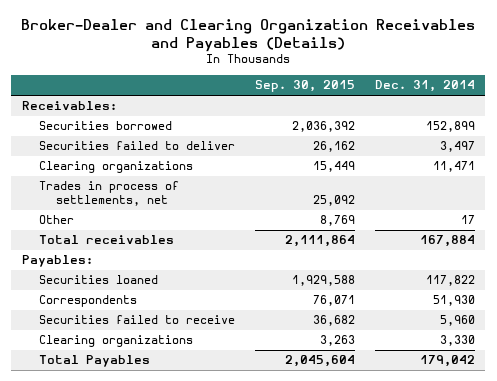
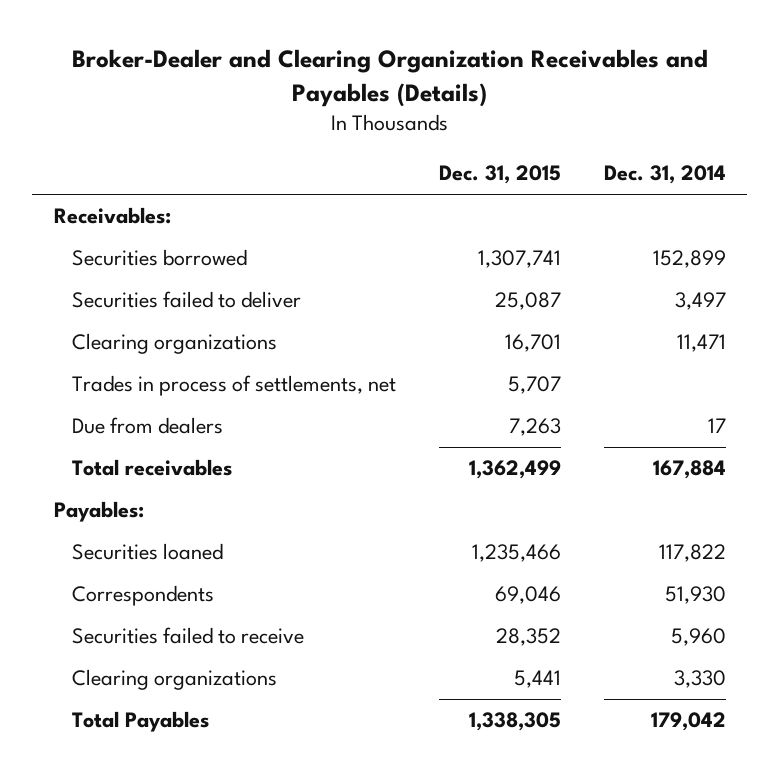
- | Sep. 30, 2015 | Dec. 31, 2014
+ | Dec. 31, 2015 | Dec. 31, 2014
- Other | 8,769 | 17
+ Due from dealers | 7,263 | 17

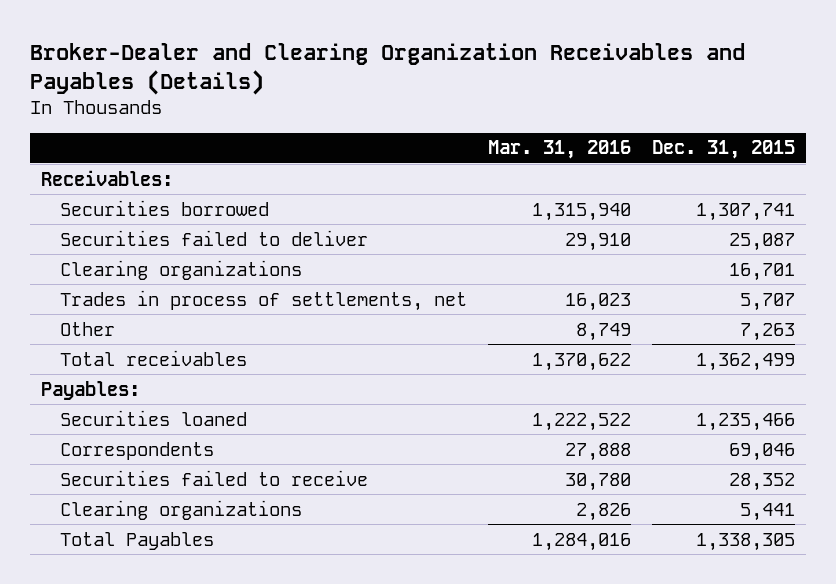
- | Dec. 31, 2015 | Dec. 31, 2014
+ | Mar. 31, 2016 | Dec. 31, 2015
- Due from dealers | 7,263 | 17
+ Other | 8,749 | 7,263

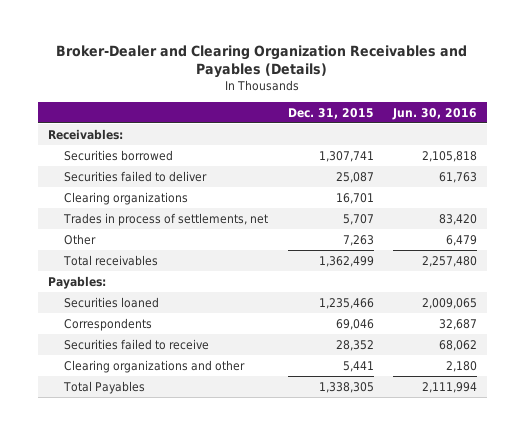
- | Mar. 31, 2016 | Dec. 31, 2015
+ | Dec. 31, 2015 | Jun. 30, 2016
- Clearing organizations | 2,826 | 5,441
+ Clearing organizations and other | 5,441 | 2,180

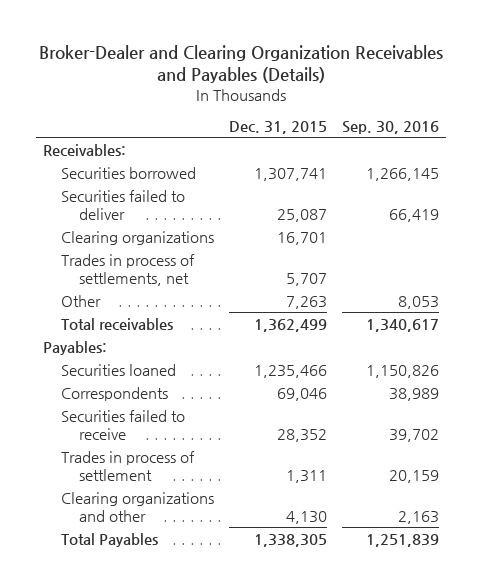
- | Dec. 31, 2015 | Jun. 30, 2016
+ | Dec. 31, 2015 | Sep. 30, 2016
- Clearing organizations and other | 5,441 | 2,180
+ Trades in process of settlement | 1,311 | 20,159
+ Clearing organizations and other | 4,130 | 2,163

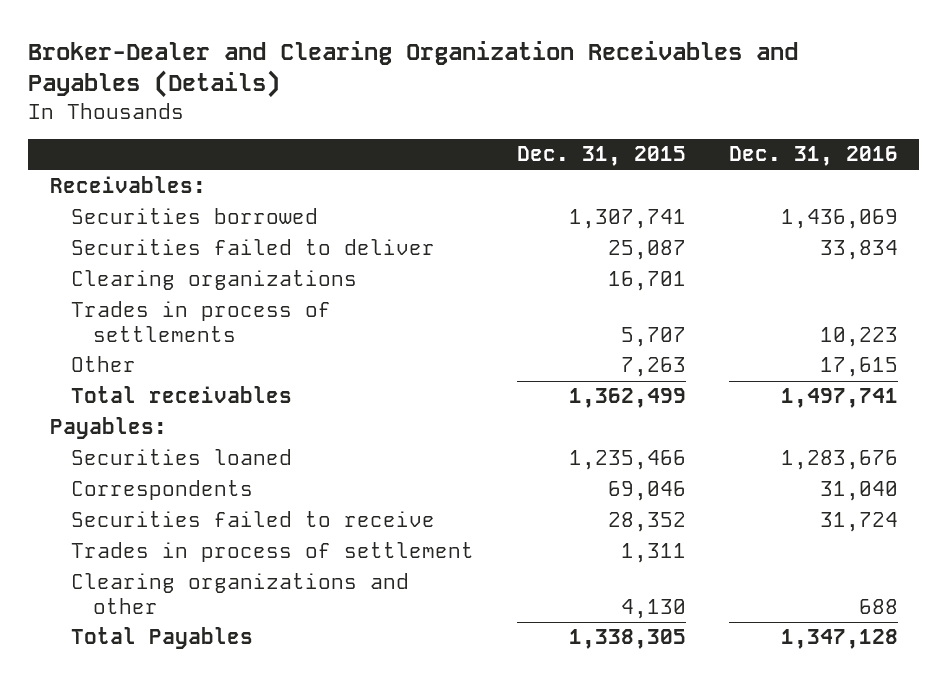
- | Dec. 31, 2015 | Sep. 30, 2016
+ | Dec. 31, 2015 | Dec. 31, 2016
- Trades in process of settlements, net | 5,707 |
+ Trades in process of settlements | 5,707 | 10,223

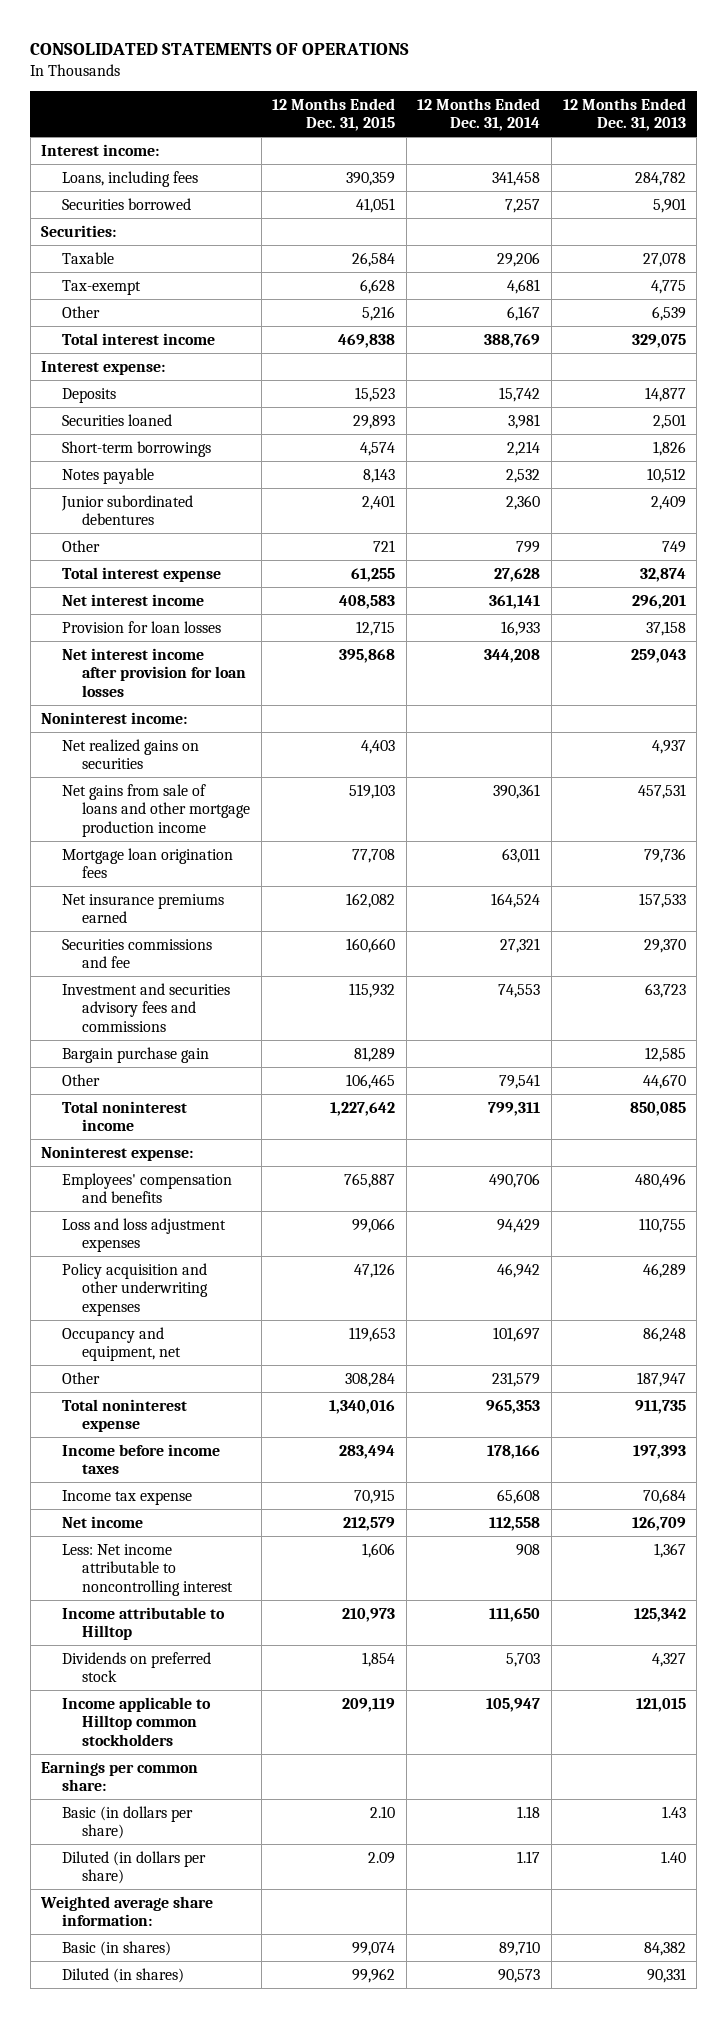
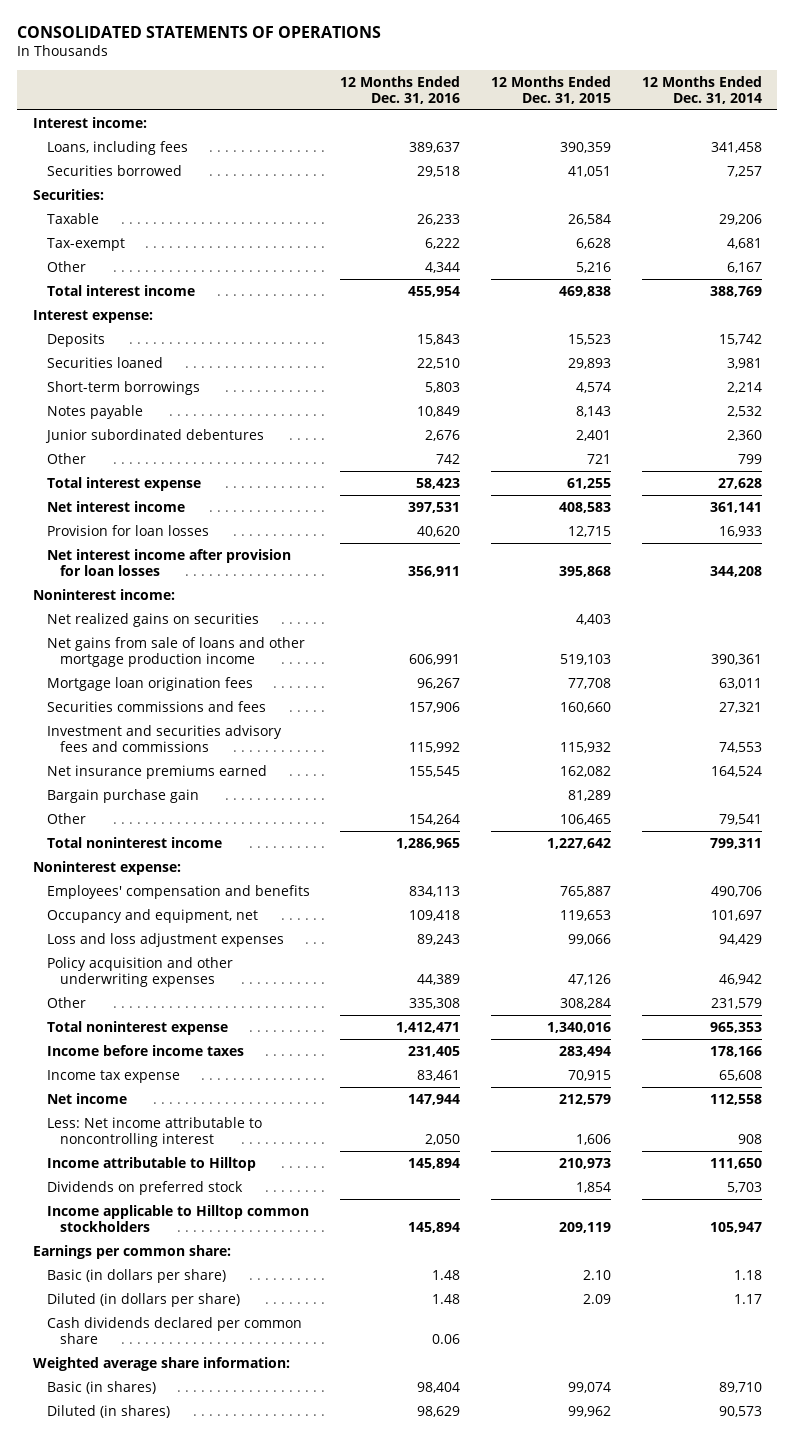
- | 12 Months Ended Dec. 31, 2015 | 12 Months Ended Dec. 31, 2014 | 12 Months Ended Dec. 31, 2013
+ | 12 Months Ended Dec. 31, 2016 | 12 Months Ended Dec. 31, 2015 | 12 Months Ended Dec. 31, 2014
- Securities commissions and fee | 160,660 | 27,321 | 29,370
+ Securities commissions and fees | 157,906 | 160,660 | 27,321
moved down: Net insurance premiums earned | 155,545 | 162,082 | 164,524
moved up: Occupancy and equipment, net | 109,418 | 119,653 | 101,697
+ Cash dividends declared per common share | 0.06 | |

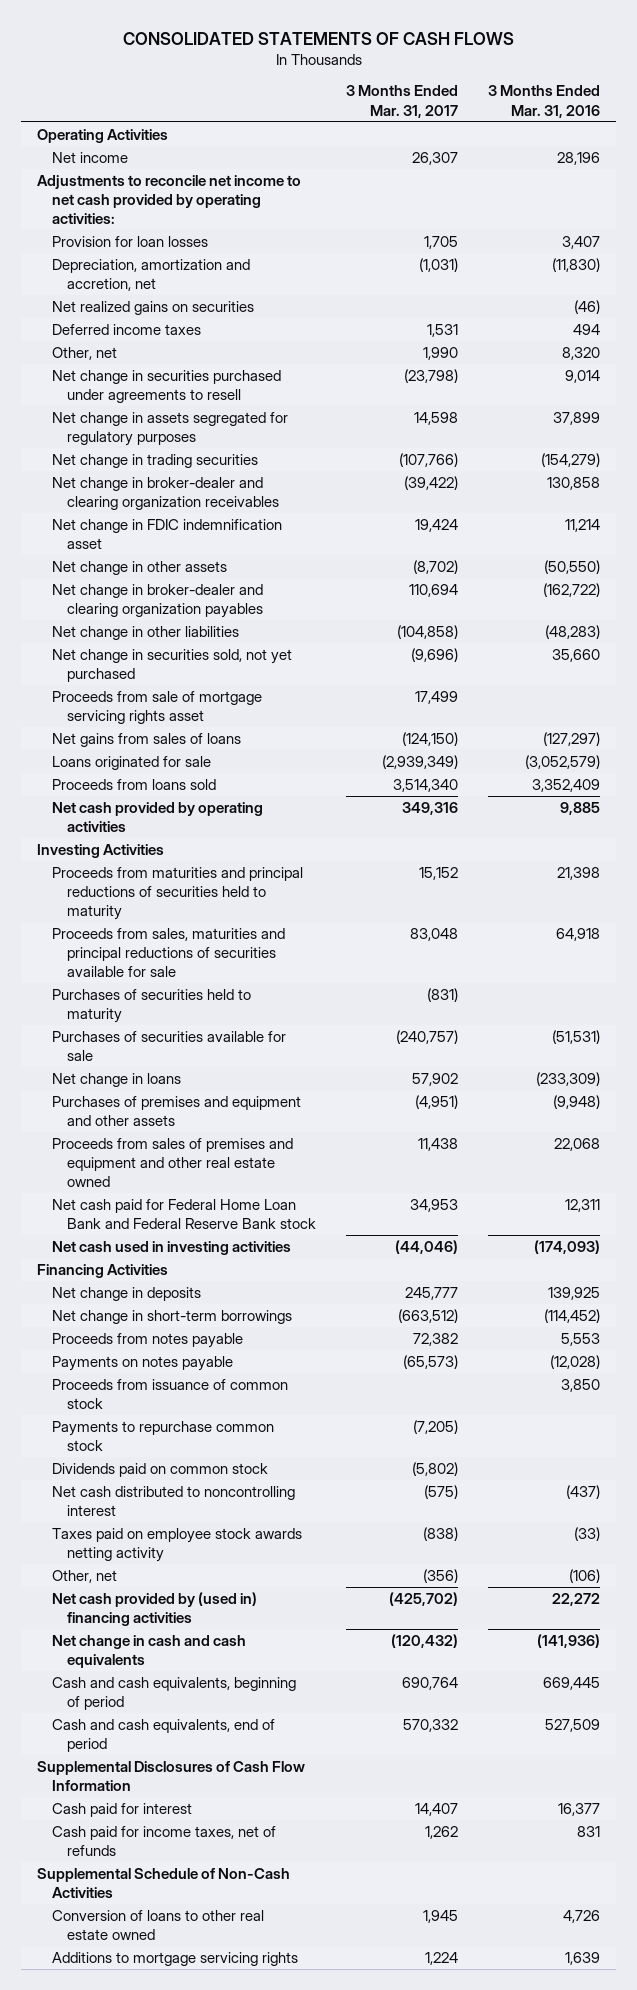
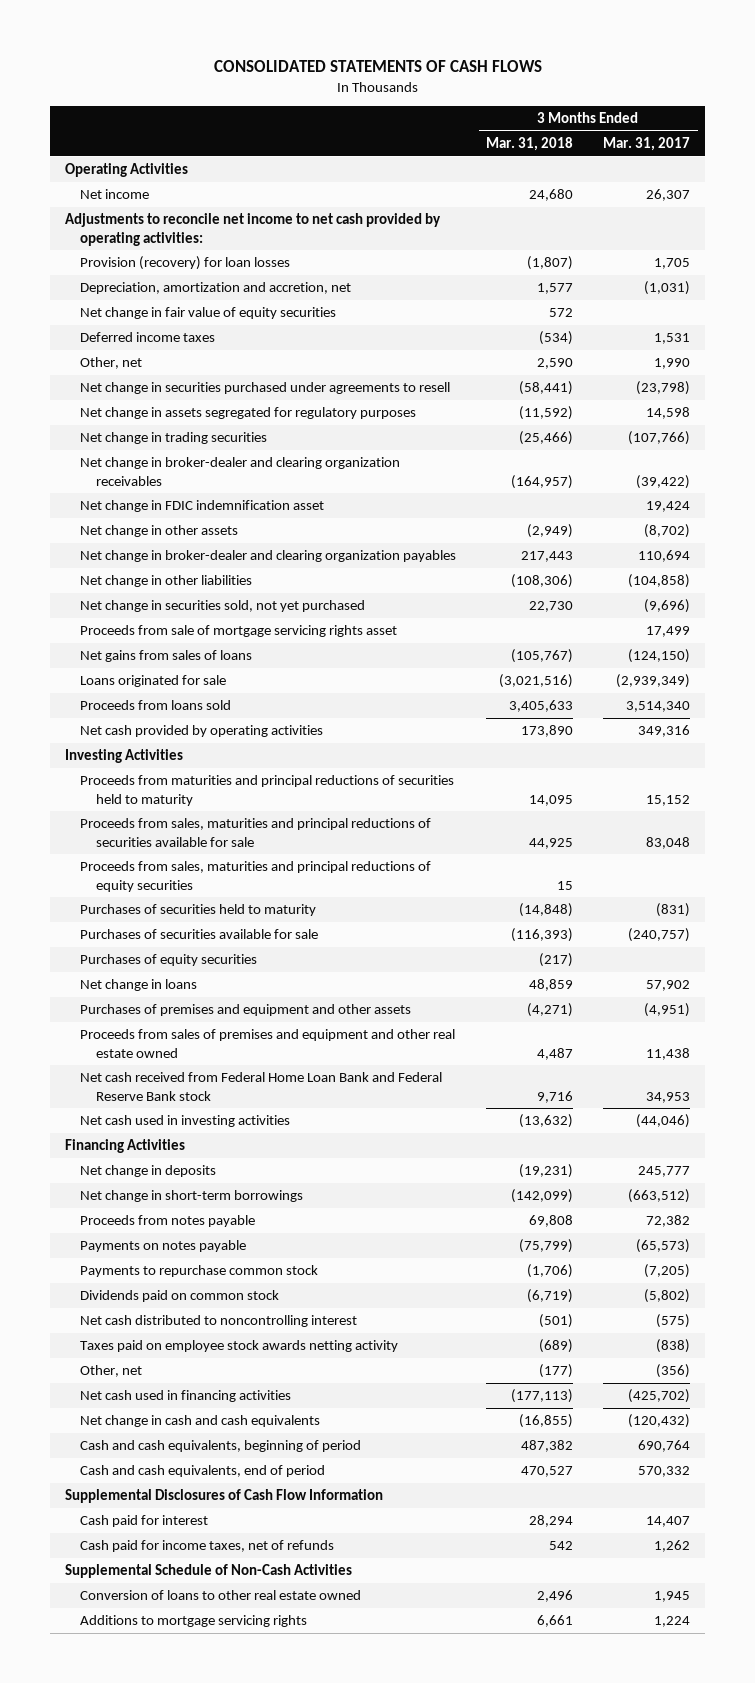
- | 3 Months Ended Mar. 31, 2017 | 3 Months Ended Mar. 31, 2016
+ | 3 Months Ended Mar. 31, 2018 | 3 Months Ended Mar. 31, 2017
- Provision for loan losses | 1,705 | 3,407
+ Provision (recovery) for loan losses | (1,807) | 1,705
- Net realized gains on securities | | (46)
+ Net change in fair value of equity securities | 572 |
+ Proceeds from sales, maturities and principal reductions of equity securities | 15 |
+ Purchases of equity securities | (217) |
- Net cash paid for Federal Home Loan Bank and Federal Reserve Bank stock | 34,953 | 12,311
+ Net cash received from Federal Home Loan Bank and Federal Reserve Bank stock | 9,716 | 34,953
- Proceeds from issuance of common stock | | 3,850
- Net cash provided by (used in) financing activities | (425,702) | 22,272
+ Net cash used in financing activities | (177,113) | (425,702)

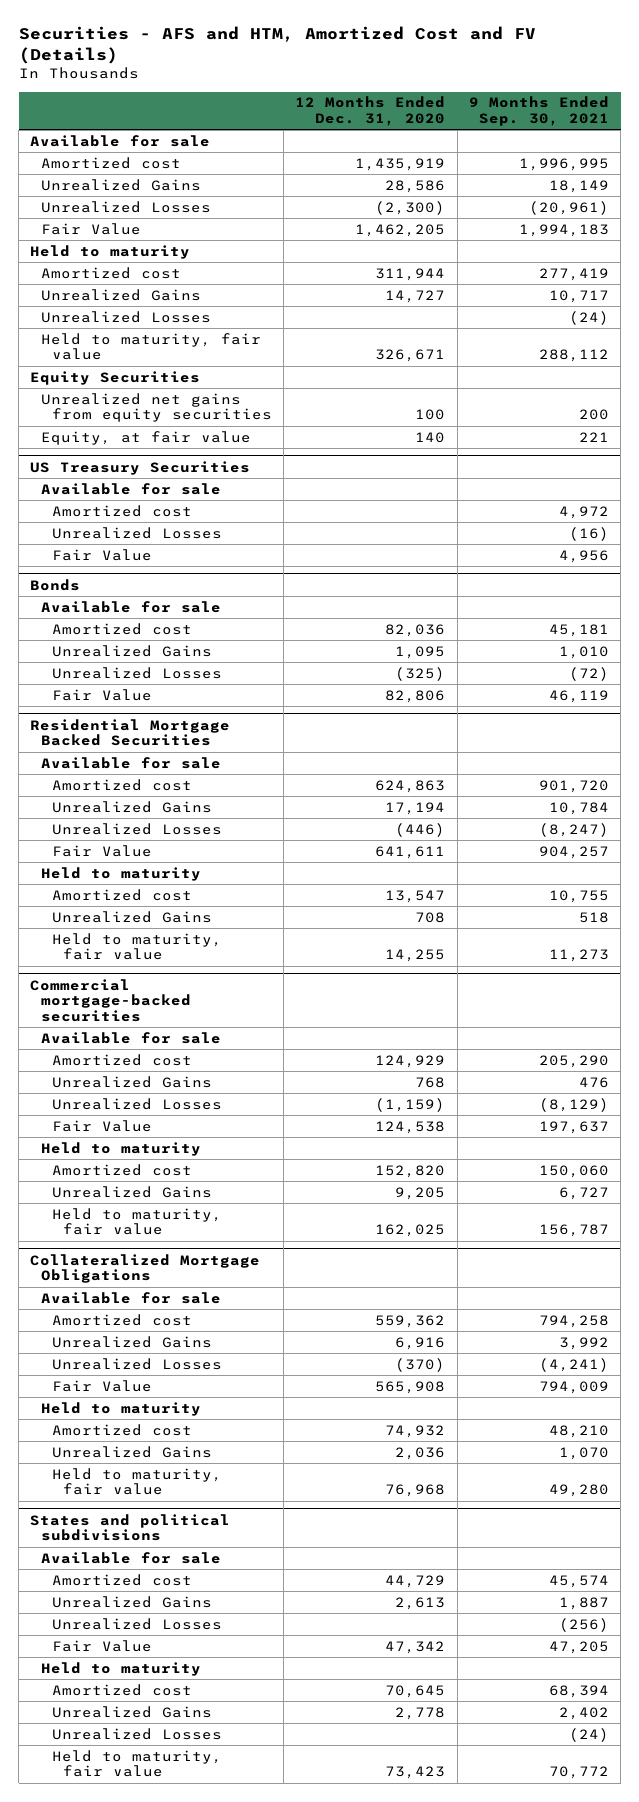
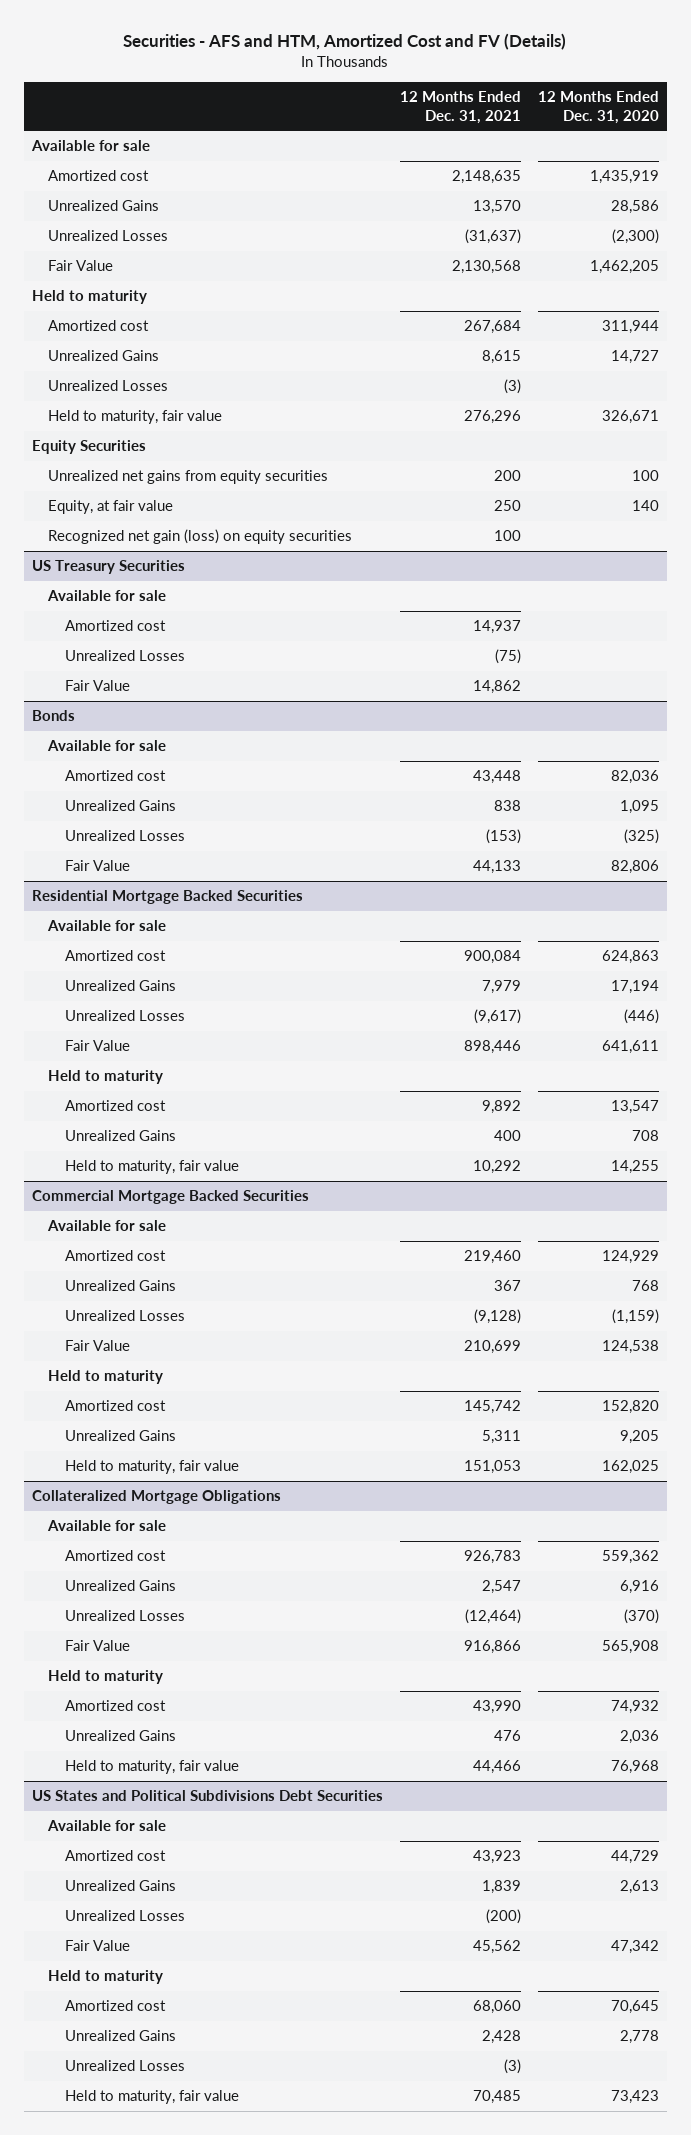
- | 12 Months Ended Dec. 31, 2020 | 9 Months Ended Sep. 30, 2021
+ | 12 Months Ended Dec. 31, 2021 | 12 Months Ended Dec. 31, 2020
+ Recognized net gain (loss) on equity securities | 100 |
- Commercial mortgage-backed securities
+ Commercial Mortgage Backed Securities
- States and political subdivisions
+ US States and Political Subdivisions Debt Securities

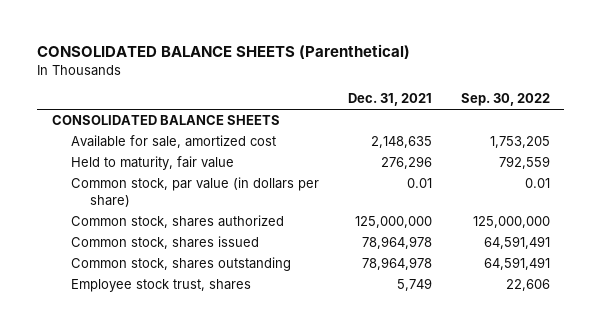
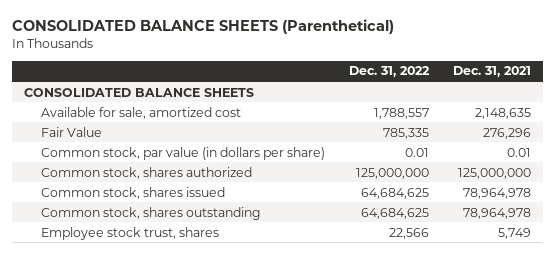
- | Dec. 31, 2021 | Sep. 30, 2022
+ | Dec. 31, 2022 | Dec. 31, 2021
- Held to maturity, fair value | 276,296 | 792,559
+ Fair Value | 785,335 | 276,296

